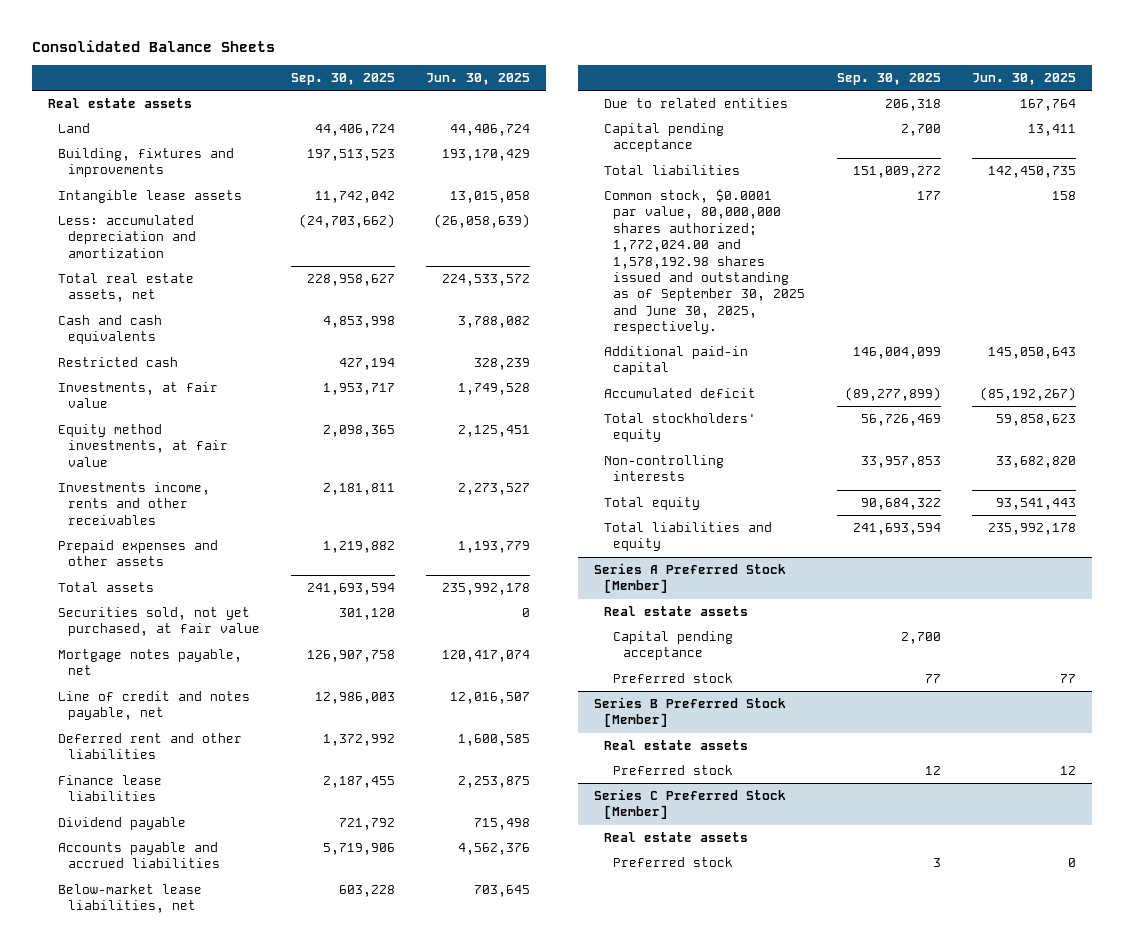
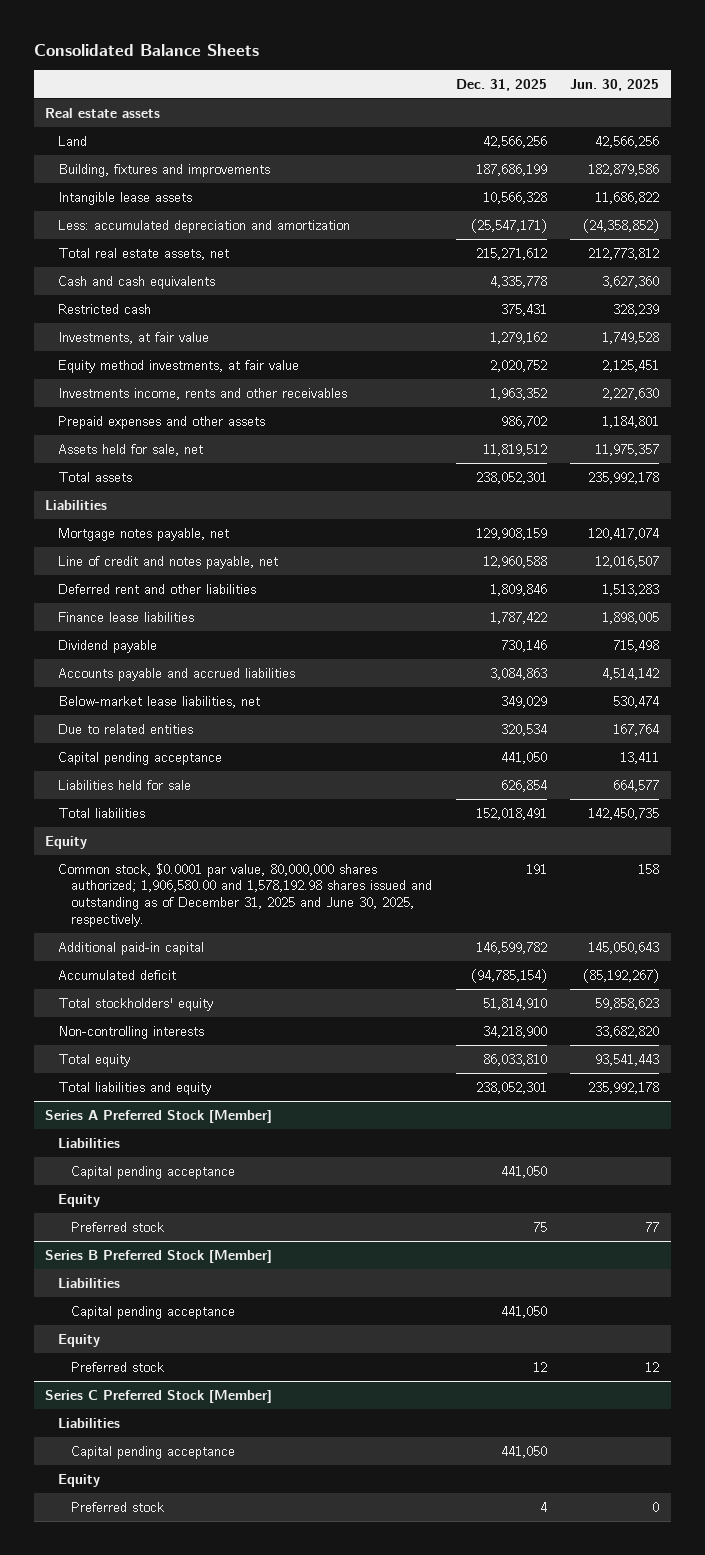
- | Sep. 30, 2025 | Jun. 30, 2025
+ | Dec. 31, 2025 | Jun. 30, 2025
- Land | 44,406,724 | 44,406,724
- Building, fixtures and improvements | 197,513,523 | 193,170,429
- Intangible lease assets | 11,742,042 | 13,015,058
- Less: accumulated depreciation and amortization | (24,703,662) | (26,058,639)
- Total real estate assets, net | 228,958,627 | 224,533,572
- Cash and cash equivalents | 4,853,998 | 3,788,082
+ Land | 42,566,256 | 42,566,256
+ Building, fixtures and improvements | 187,686,199 | 182,879,586
+ Intangible lease assets | 10,566,328 | 11,686,822
+ Less: accumulated depreciation and amortization | (25,547,171) | (24,358,852)
+ Total real estate assets, net | 215,271,612 | 212,773,812
+ Cash and cash equivalents | 4,335,778 | 3,627,360
- Investments income, rents and other receivables | 2,181,811 | 2,273,527
- Prepaid expenses and other assets | 1,219,882 | 1,193,779
+ Investments income, rents and other receivables | 1,963,352 | 2,227,630
+ Prepaid expenses and other assets | 986,702 | 1,184,801
+ Assets held for sale, net | 11,819,512 | 11,975,357
- Securities sold, not yet purchased, at fair value | 301,120 | 0
+ Liabilities
- Deferred rent and other liabilities | 1,372,992 | 1,600,585
- Finance lease liabilities | 2,187,455 | 2,253,875
+ Deferred rent and other liabilities | 1,809,846 | 1,513,283
+ Finance lease liabilities | 1,787,422 | 1,898,005
- Accounts payable and accrued liabilities | 5,719,906 | 4,562,376
- Below-market lease liabilities, net | 603,228 | 703,645
+ Accounts payable and accrued liabilities | 3,084,863 | 4,514,142
+ Below-market lease liabilities, net | 349,029 | 530,474
+ Liabilities held for sale | 626,854 | 664,577
- Common stock, $0.0001 par value, 80,000,000 shares authorized; 1,772,024.00 and 1,578,192.98 shares issued and outstanding as of September 30, 2025 and June 30, 2025, respectively. | 177 | 158
+ Equity
+ Common stock, $0.0001 par value, 80,000,000 shares authorized; 1,906,580.00 and 1,578,192.98 shares issued and outstanding as of December 31, 2025 and June 30, 2025, respectively. | 191 | 158
@ Series A Preferred Stock [Member]
- Real estate assets
+ Liabilities
+ Equity
@ Series B Preferred Stock [Member]
- Real estate assets
+ Liabilities
+ Capital pending acceptance | 441,050 |
+ Equity
@ Series C Preferred Stock [Member]
- Real estate assets
+ Liabilities
+ Capital pending acceptance | 441,050 |
+ Equity

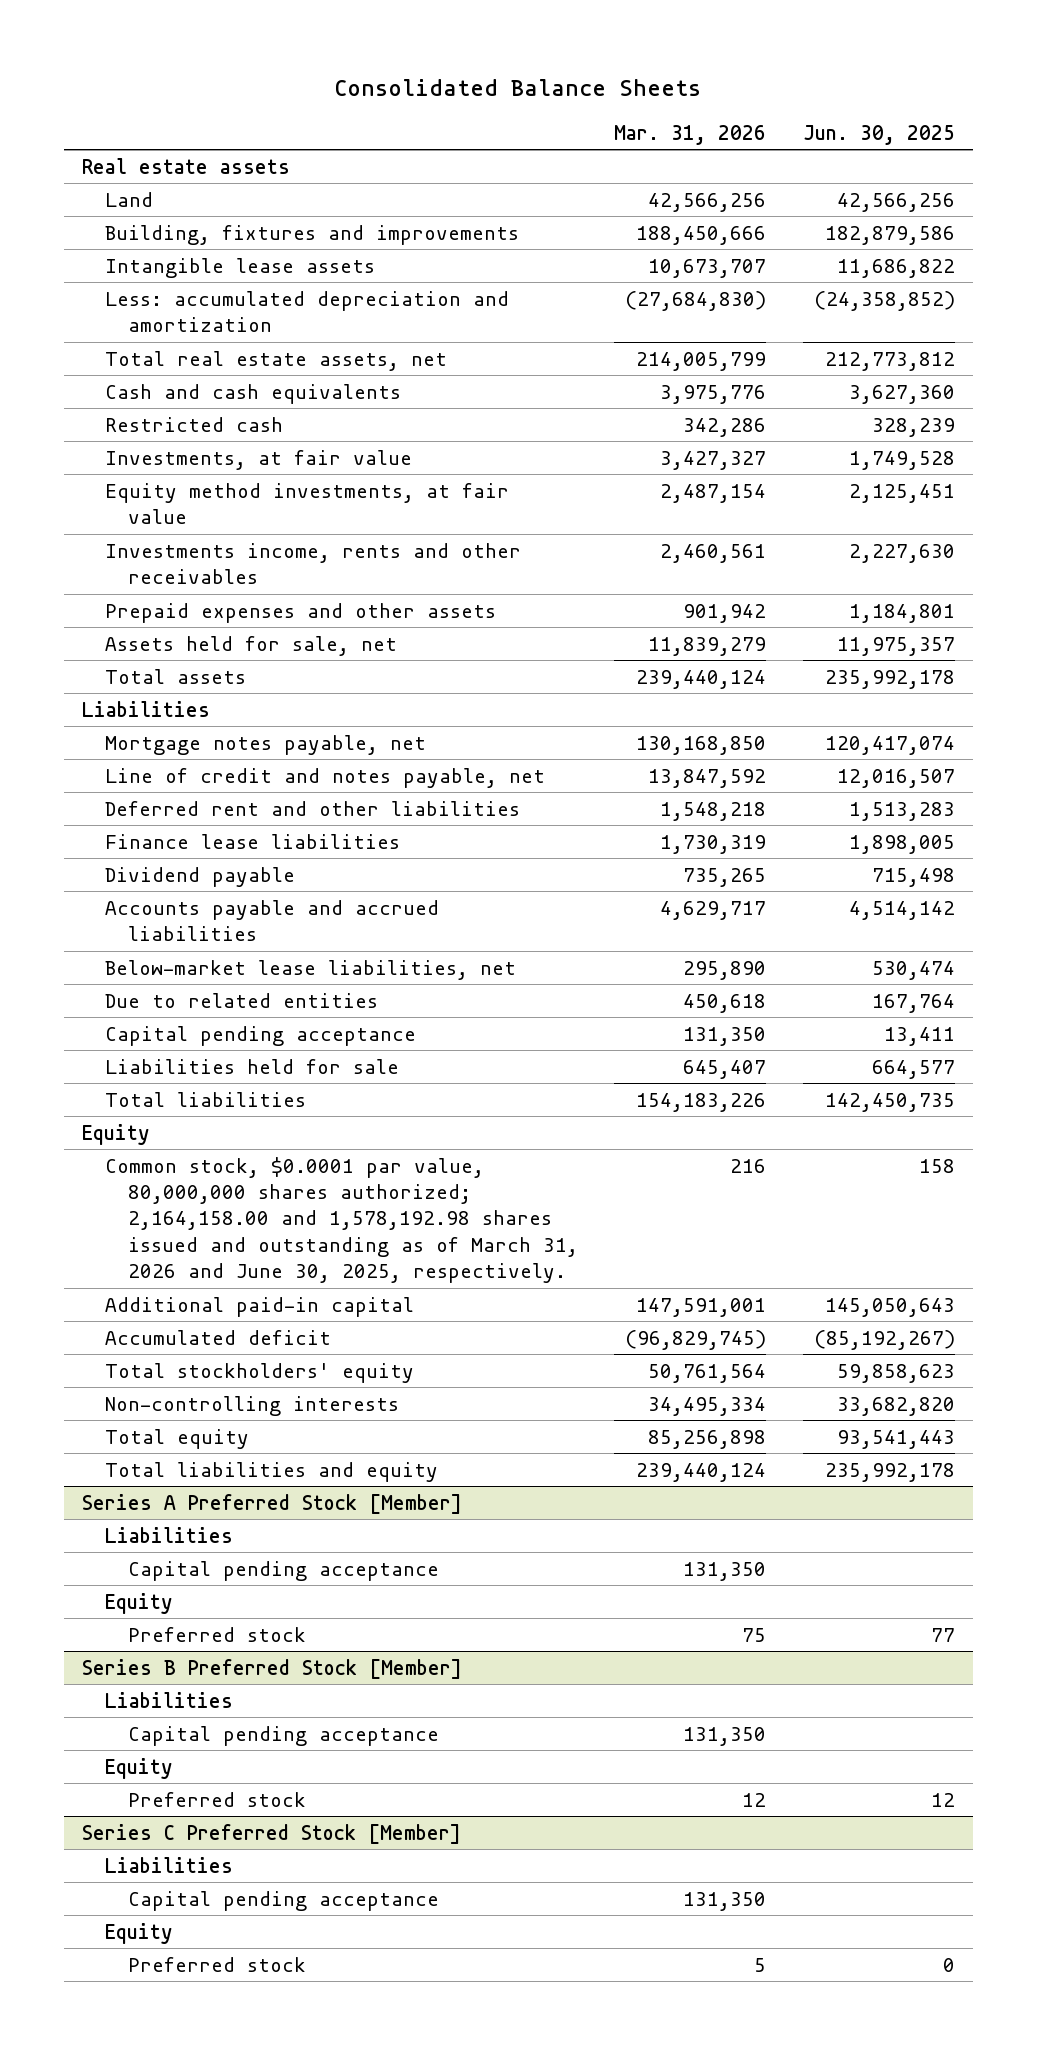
- | Dec. 31, 2025 | Jun. 30, 2025
+ | Mar. 31, 2026 | Jun. 30, 2025
- Common stock, $0.0001 par value, 80,000,000 shares authorized; 1,906,580.00 and 1,578,192.98 shares issued and outstanding as of December 31, 2025 and June 30, 2025, respectively. | 191 | 158
+ Common stock, $0.0001 par value, 80,000,000 shares authorized; 2,164,158.00 and 1,578,192.98 shares issued and outstanding as of March 31, 2026 and June 30, 2025, respectively. | 216 | 158

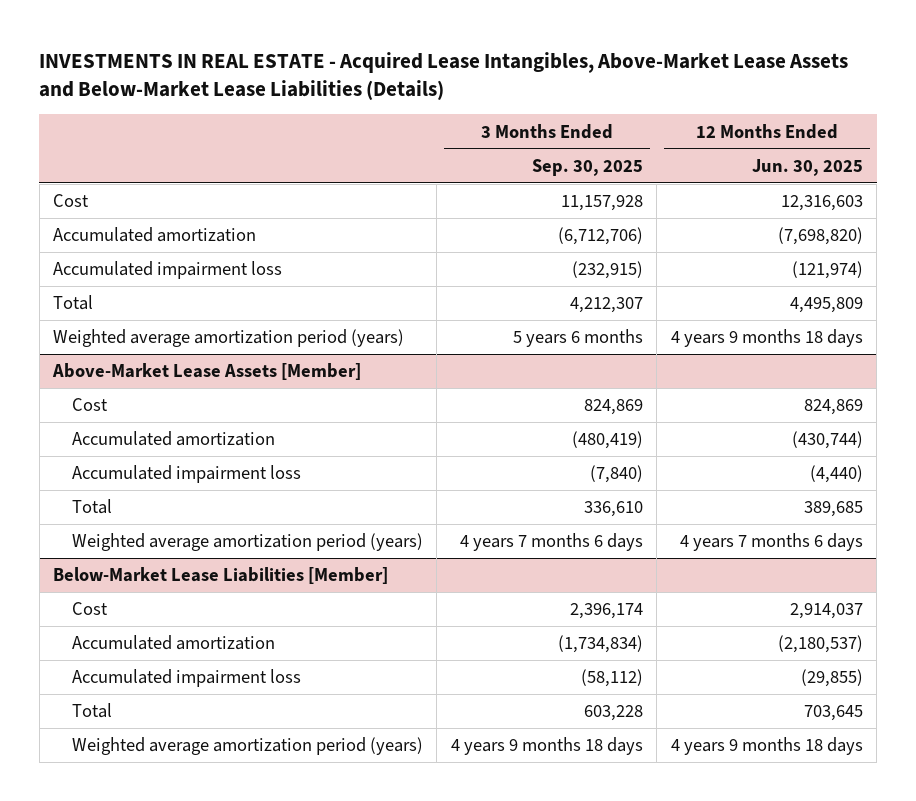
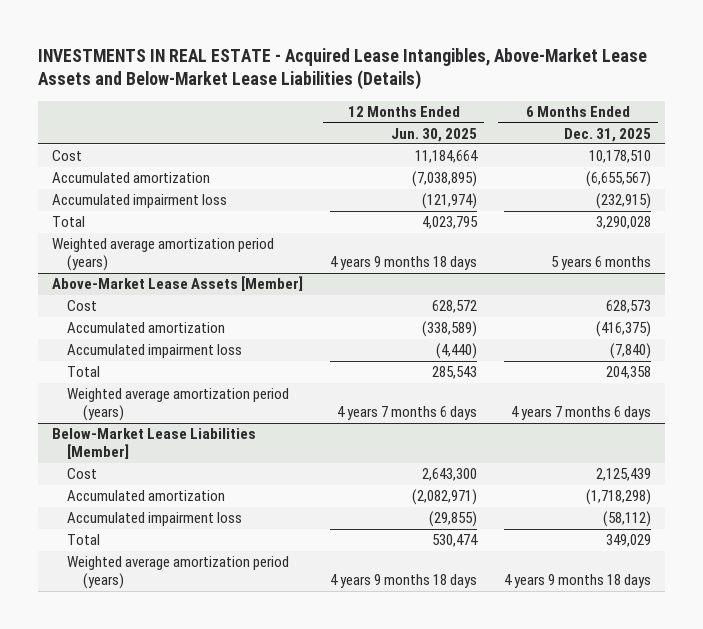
- | 3 Months Ended Sep. 30, 2025 | 12 Months Ended Jun. 30, 2025
+ | 12 Months Ended Jun. 30, 2025 | 6 Months Ended Dec. 31, 2025
- Cost | 11,157,928 | 12,316,603
- Accumulated amortization | (6,712,706) | (7,698,820)
+ Cost | 11,184,664 | 10,178,510
+ Accumulated amortization | (7,038,895) | (6,655,567)
- Total | 4,212,307 | 4,495,809
+ Total | 4,023,795 | 3,290,028
@ Above-Market Lease Assets [Member]
- Cost | 824,869 | 824,869
- Accumulated amortization | (480,419) | (430,744)
+ Cost | 628,572 | 628,573
+ Accumulated amortization | (338,589) | (416,375)
- Total | 336,610 | 389,685
+ Total | 285,543 | 204,358
@ Below-Market Lease Liabilities [Member]
- Cost | 2,396,174 | 2,914,037
- Accumulated amortization | (1,734,834) | (2,180,537)
+ Cost | 2,643,300 | 2,125,439
+ Accumulated amortization | (2,082,971) | (1,718,298)
- Total | 603,228 | 703,645
+ Total | 530,474 | 349,029

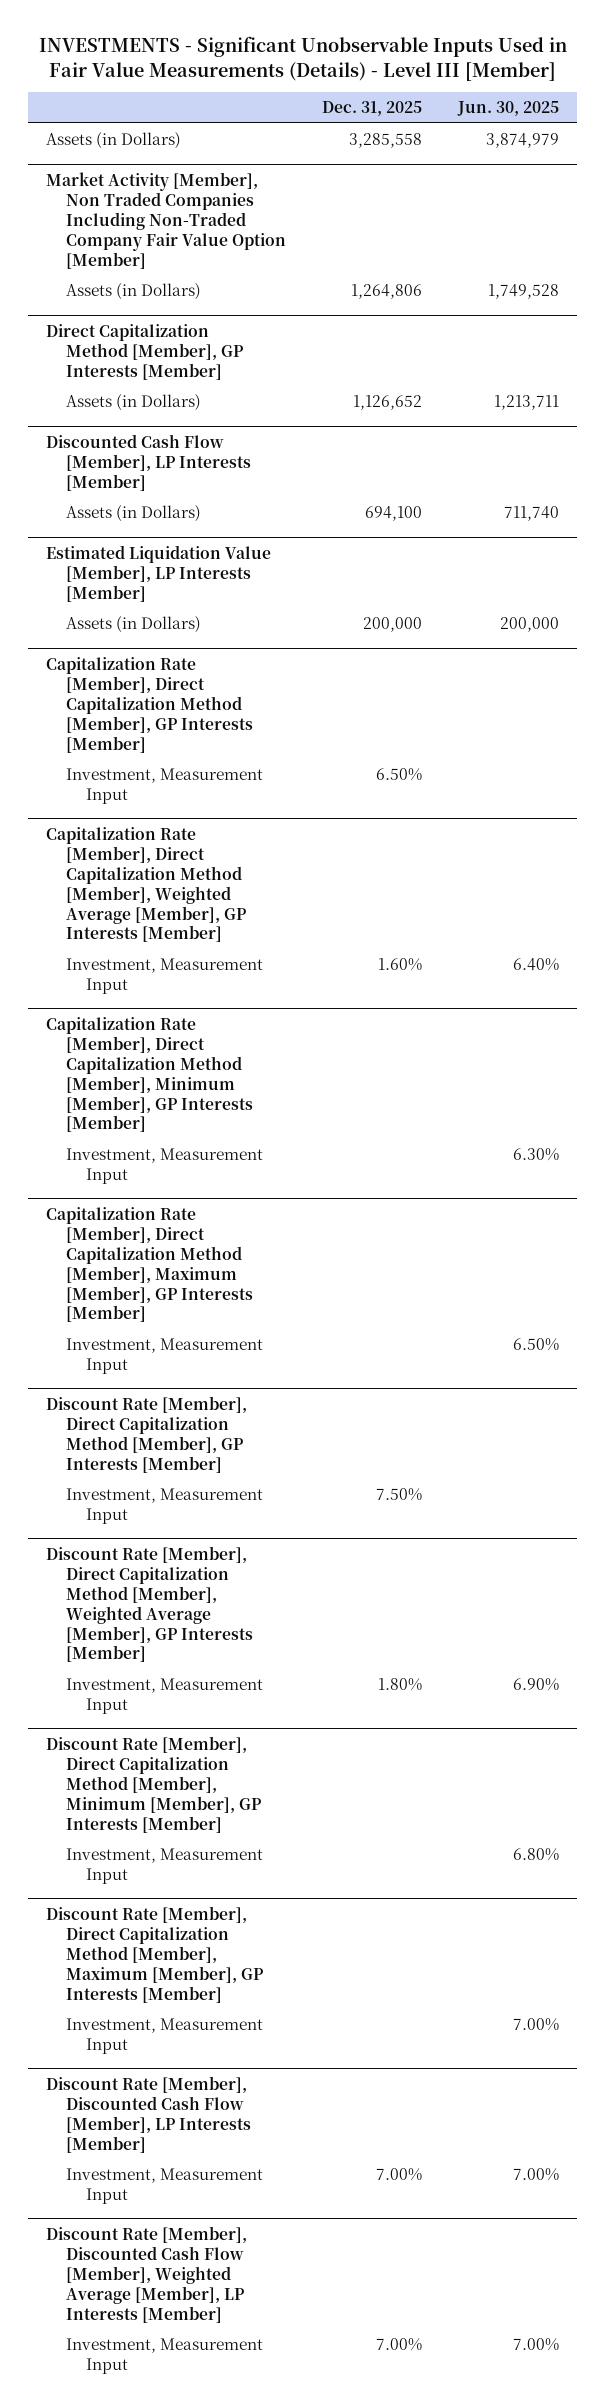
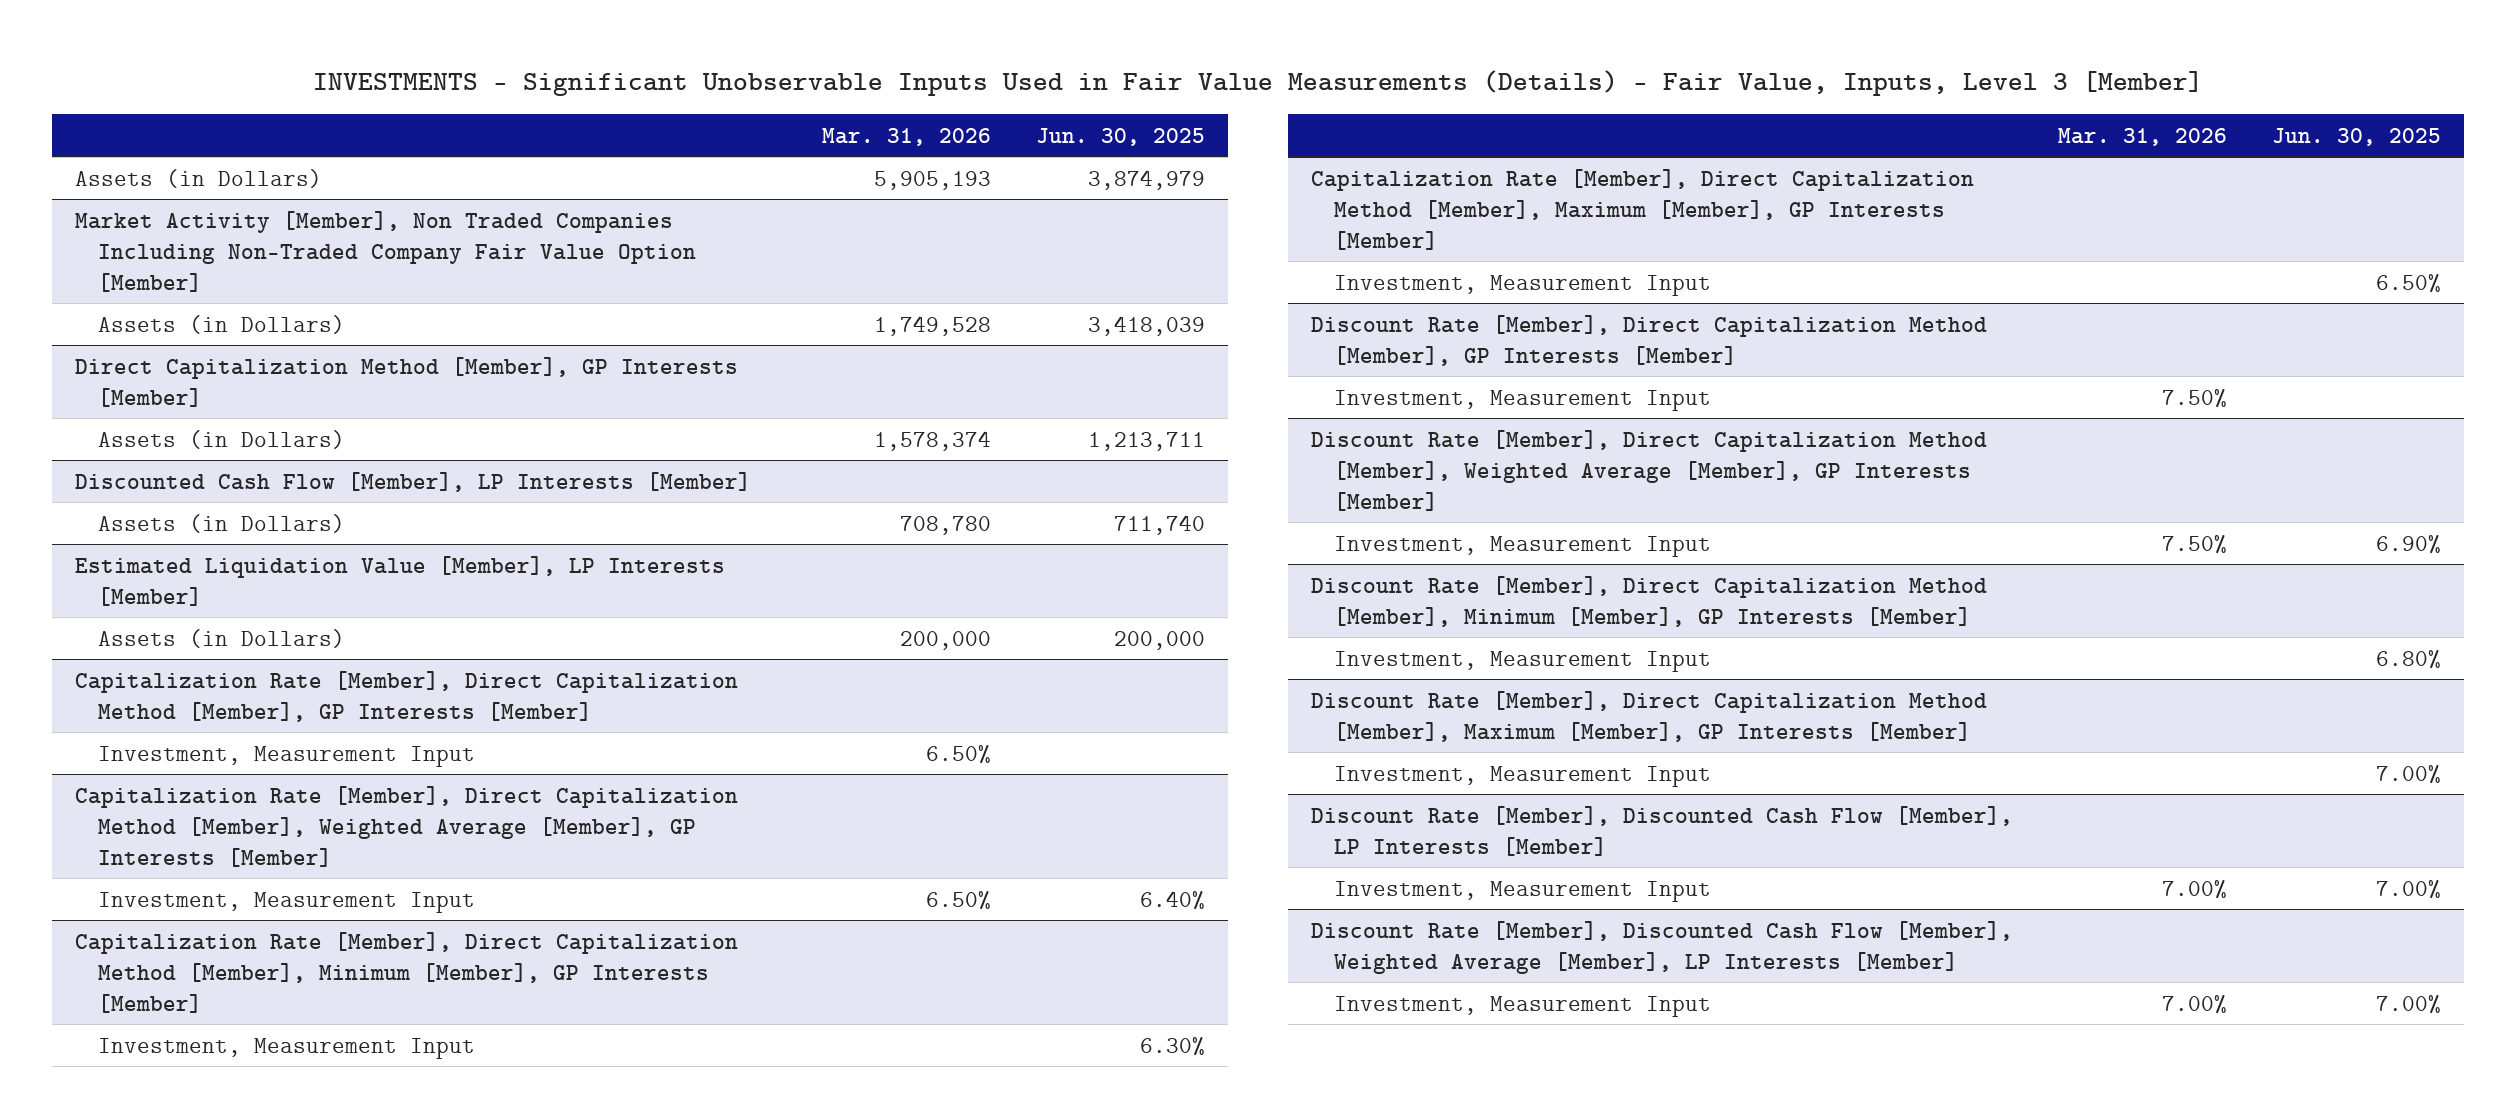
- INVESTMENTS - Significant Unobservable Inputs Used in Fair Value Measurements (Details) - Level III [Member]
+ INVESTMENTS - Significant Unobservable Inputs Used in Fair Value Measurements (Details) - Fair Value, Inputs, Level 3 [Member]
- | Dec. 31, 2025 | Jun. 30, 2025
+ | Mar. 31, 2026 | Jun. 30, 2025
@ Market Activity [Member], Non Traded Companies Including Non-Traded Company Fair Value Option [Member]
- Assets (in Dollars) | 1,264,806 | 1,749,528
+ Assets (in Dollars) | 1,749,528 | 3,418,039

